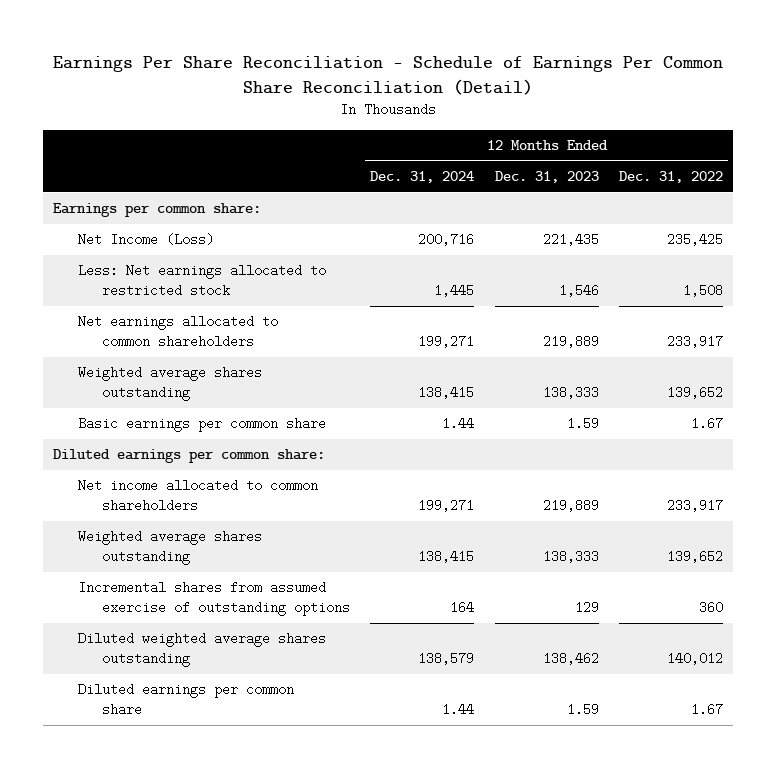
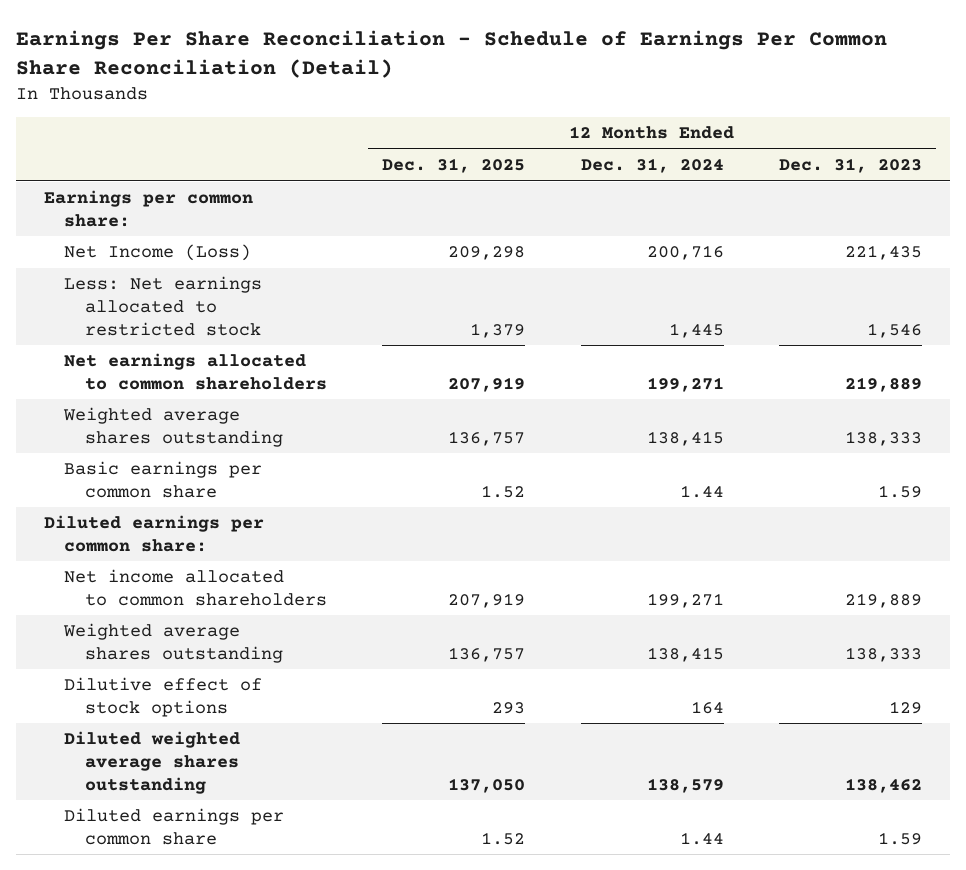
- | 12 Months Ended Dec. 31, 2024 | 12 Months Ended Dec. 31, 2023 | 12 Months Ended Dec. 31, 2022
+ | 12 Months Ended Dec. 31, 2025 | 12 Months Ended Dec. 31, 2024 | 12 Months Ended Dec. 31, 2023
- Incremental shares from assumed exercise of outstanding options | 164 | 129 | 360
+ Dilutive effect of stock options | 293 | 164 | 129

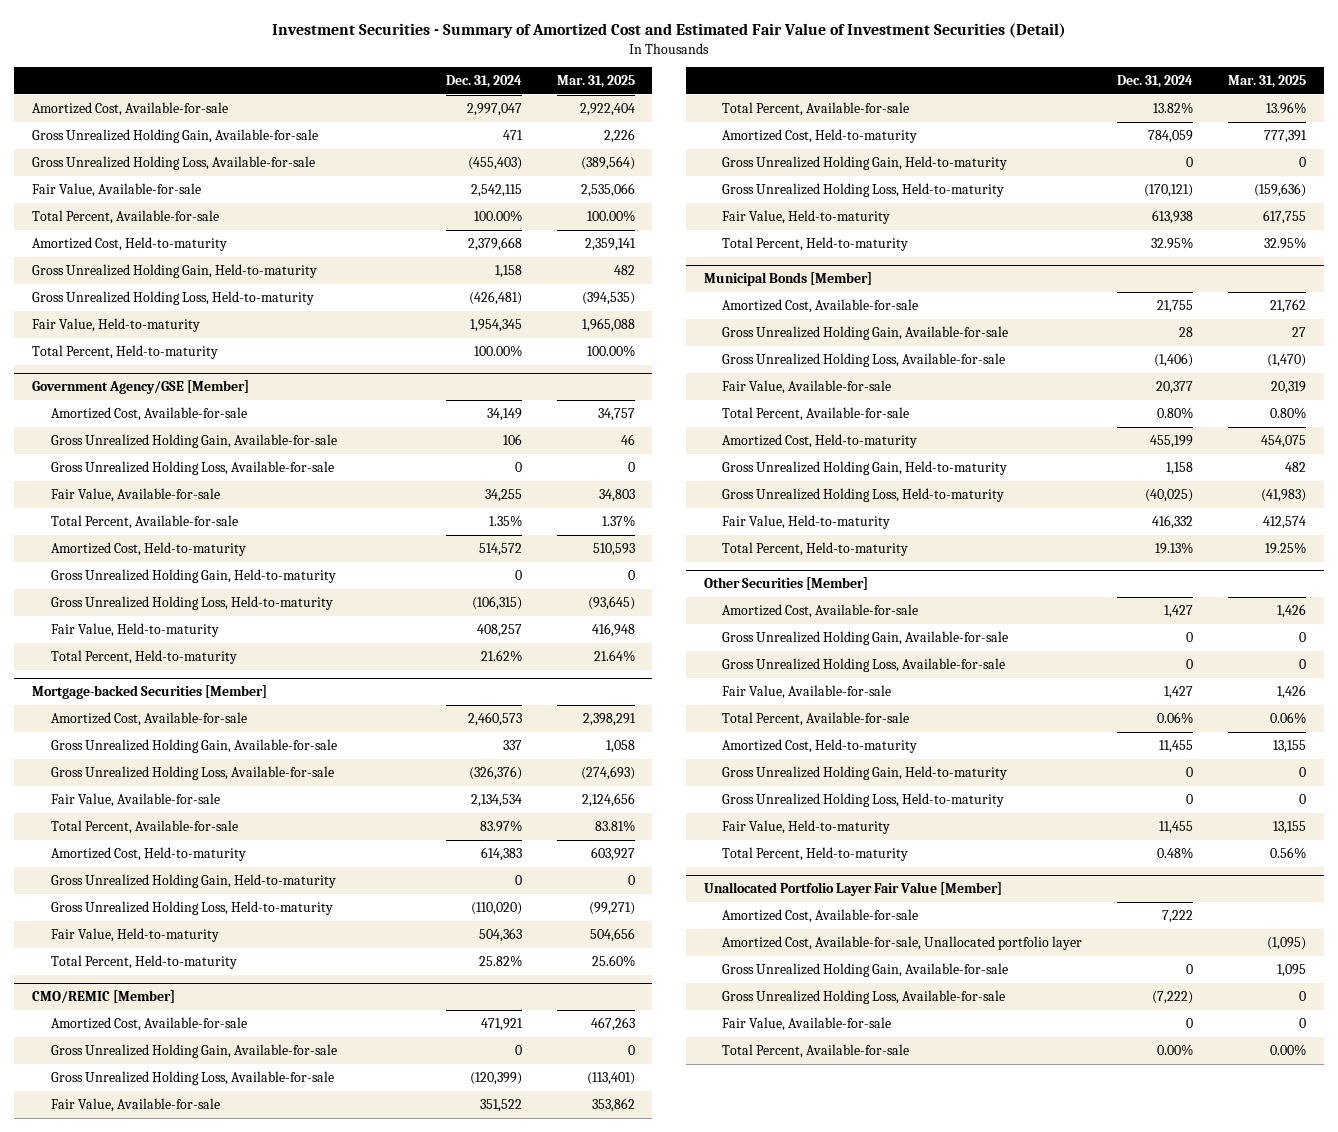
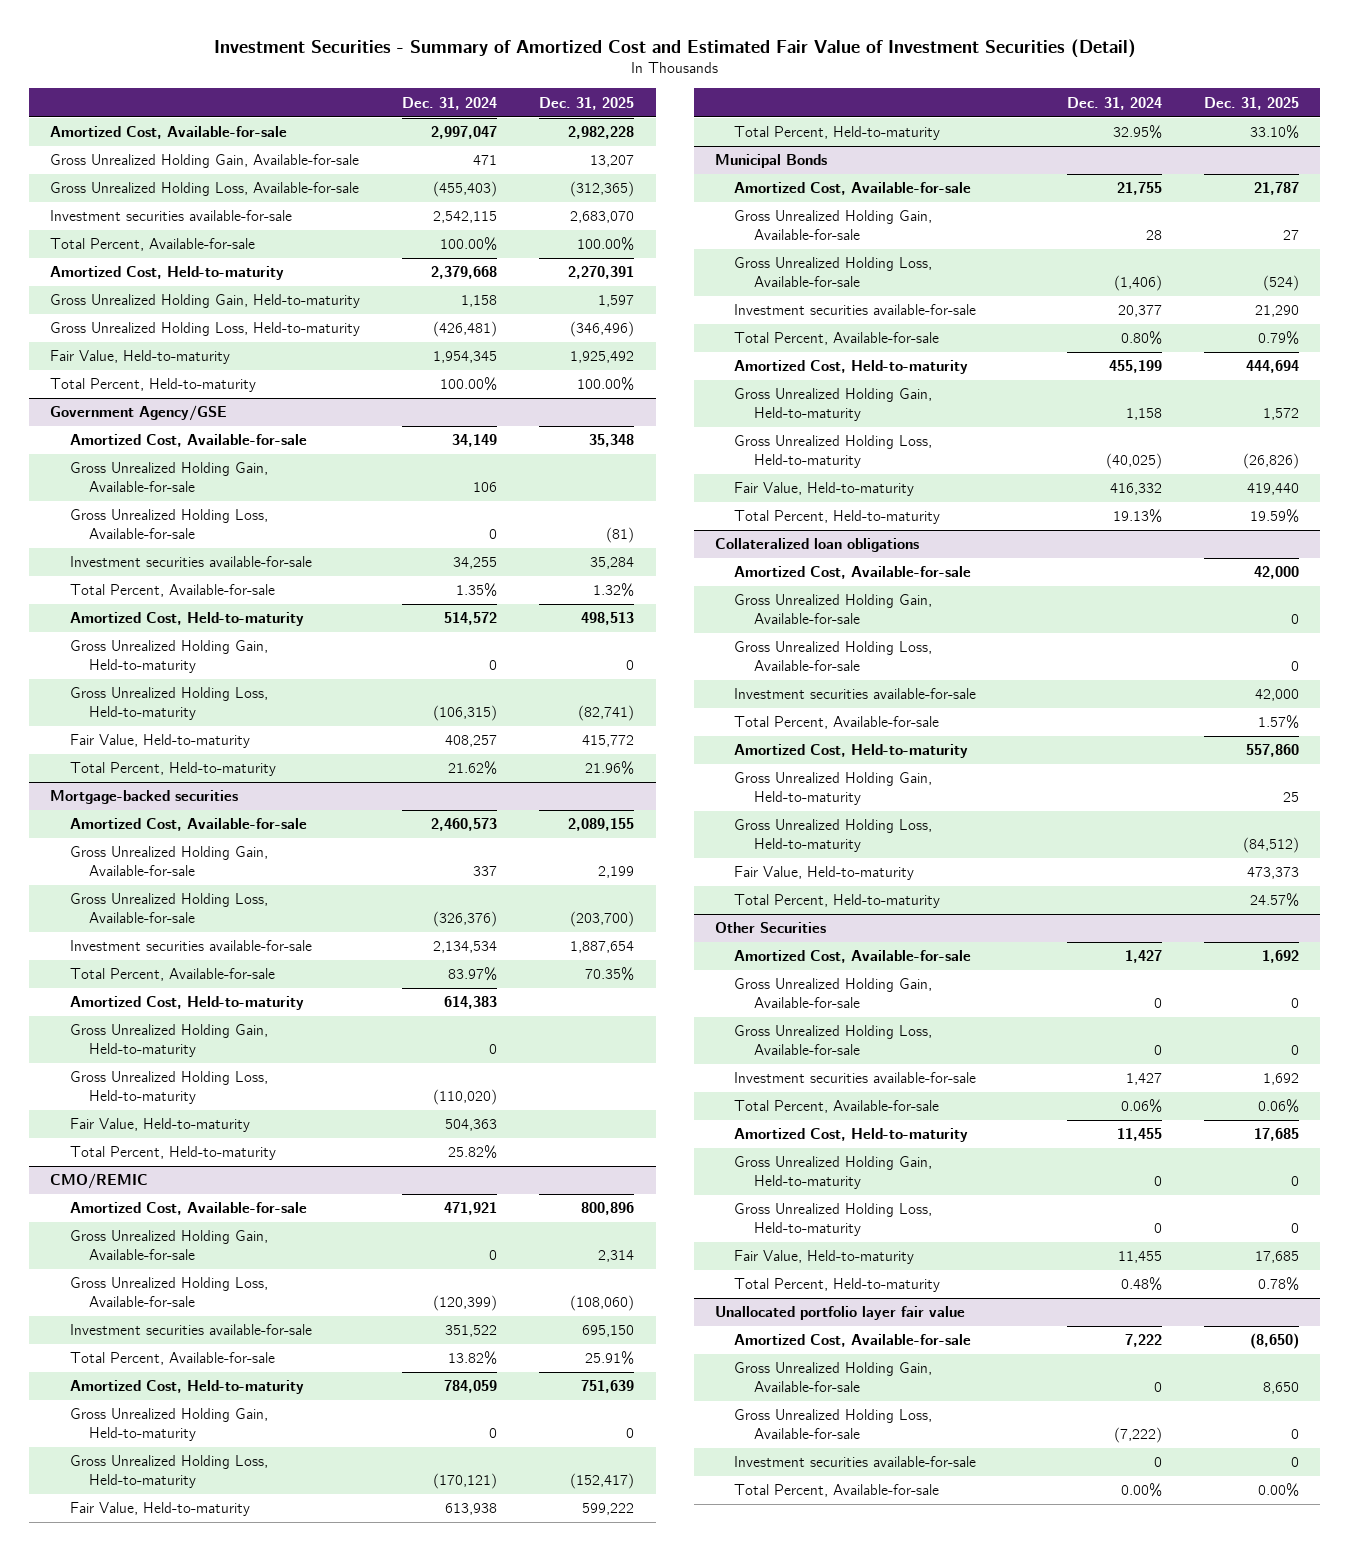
- | Dec. 31, 2024 | Mar. 31, 2025
+ | Dec. 31, 2024 | Dec. 31, 2025
- Fair Value, Available-for-sale | 2,542,115 | 2,535,066
+ Investment securities available-for-sale | 2,542,115 | 2,683,070
- Government Agency/GSE [Member]
+ Government Agency/GSE
- Fair Value, Available-for-sale | 34,255 | 34,803
+ Investment securities available-for-sale | 34,255 | 35,284
- Mortgage-backed Securities [Member]
+ Mortgage-backed securities
- Fair Value, Available-for-sale | 2,134,534 | 2,124,656
+ Investment securities available-for-sale | 2,134,534 | 1,887,654
- CMO/REMIC [Member]
+ CMO/REMIC
- Fair Value, Available-for-sale | 351,522 | 353,862
+ Investment securities available-for-sale | 351,522 | 695,150
- Municipal Bonds [Member]
+ Municipal Bonds
- Fair Value, Available-for-sale | 20,377 | 20,319
+ Investment securities available-for-sale | 20,377 | 21,290
- Other Securities [Member]
+ Collateralized loan obligations
+ Amortized Cost, Available-for-sale | | 42,000
+ Gross Unrealized Holding Gain, Available-for-sale | | 0
+ Gross Unrealized Holding Loss, Available-for-sale | | 0
+ Investment securities available-for-sale | | 42,000
+ Total Percent, Available-for-sale | | 1.57%
+ Amortized Cost, Held-to-maturity | | 557,860
+ Gross Unrealized Holding Gain, Held-to-maturity | | 25
+ Gross Unrealized Holding Loss, Held-to-maturity | | (84,512)
+ Fair Value, Held-to-maturity | | 473,373
+ Total Percent, Held-to-maturity | | 24.57%
+ Other Securities
- Fair Value, Available-for-sale | 1,427 | 1,426
+ Investment securities available-for-sale | 1,427 | 1,692
- Unallocated Portfolio Layer Fair Value [Member]
+ Unallocated portfolio layer fair value
- Amortized Cost, Available-for-sale, Unallocated portfolio layer | | (1,095)
- Fair Value, Available-for-sale | 0 | 0
+ Investment securities available-for-sale | 0 | 0

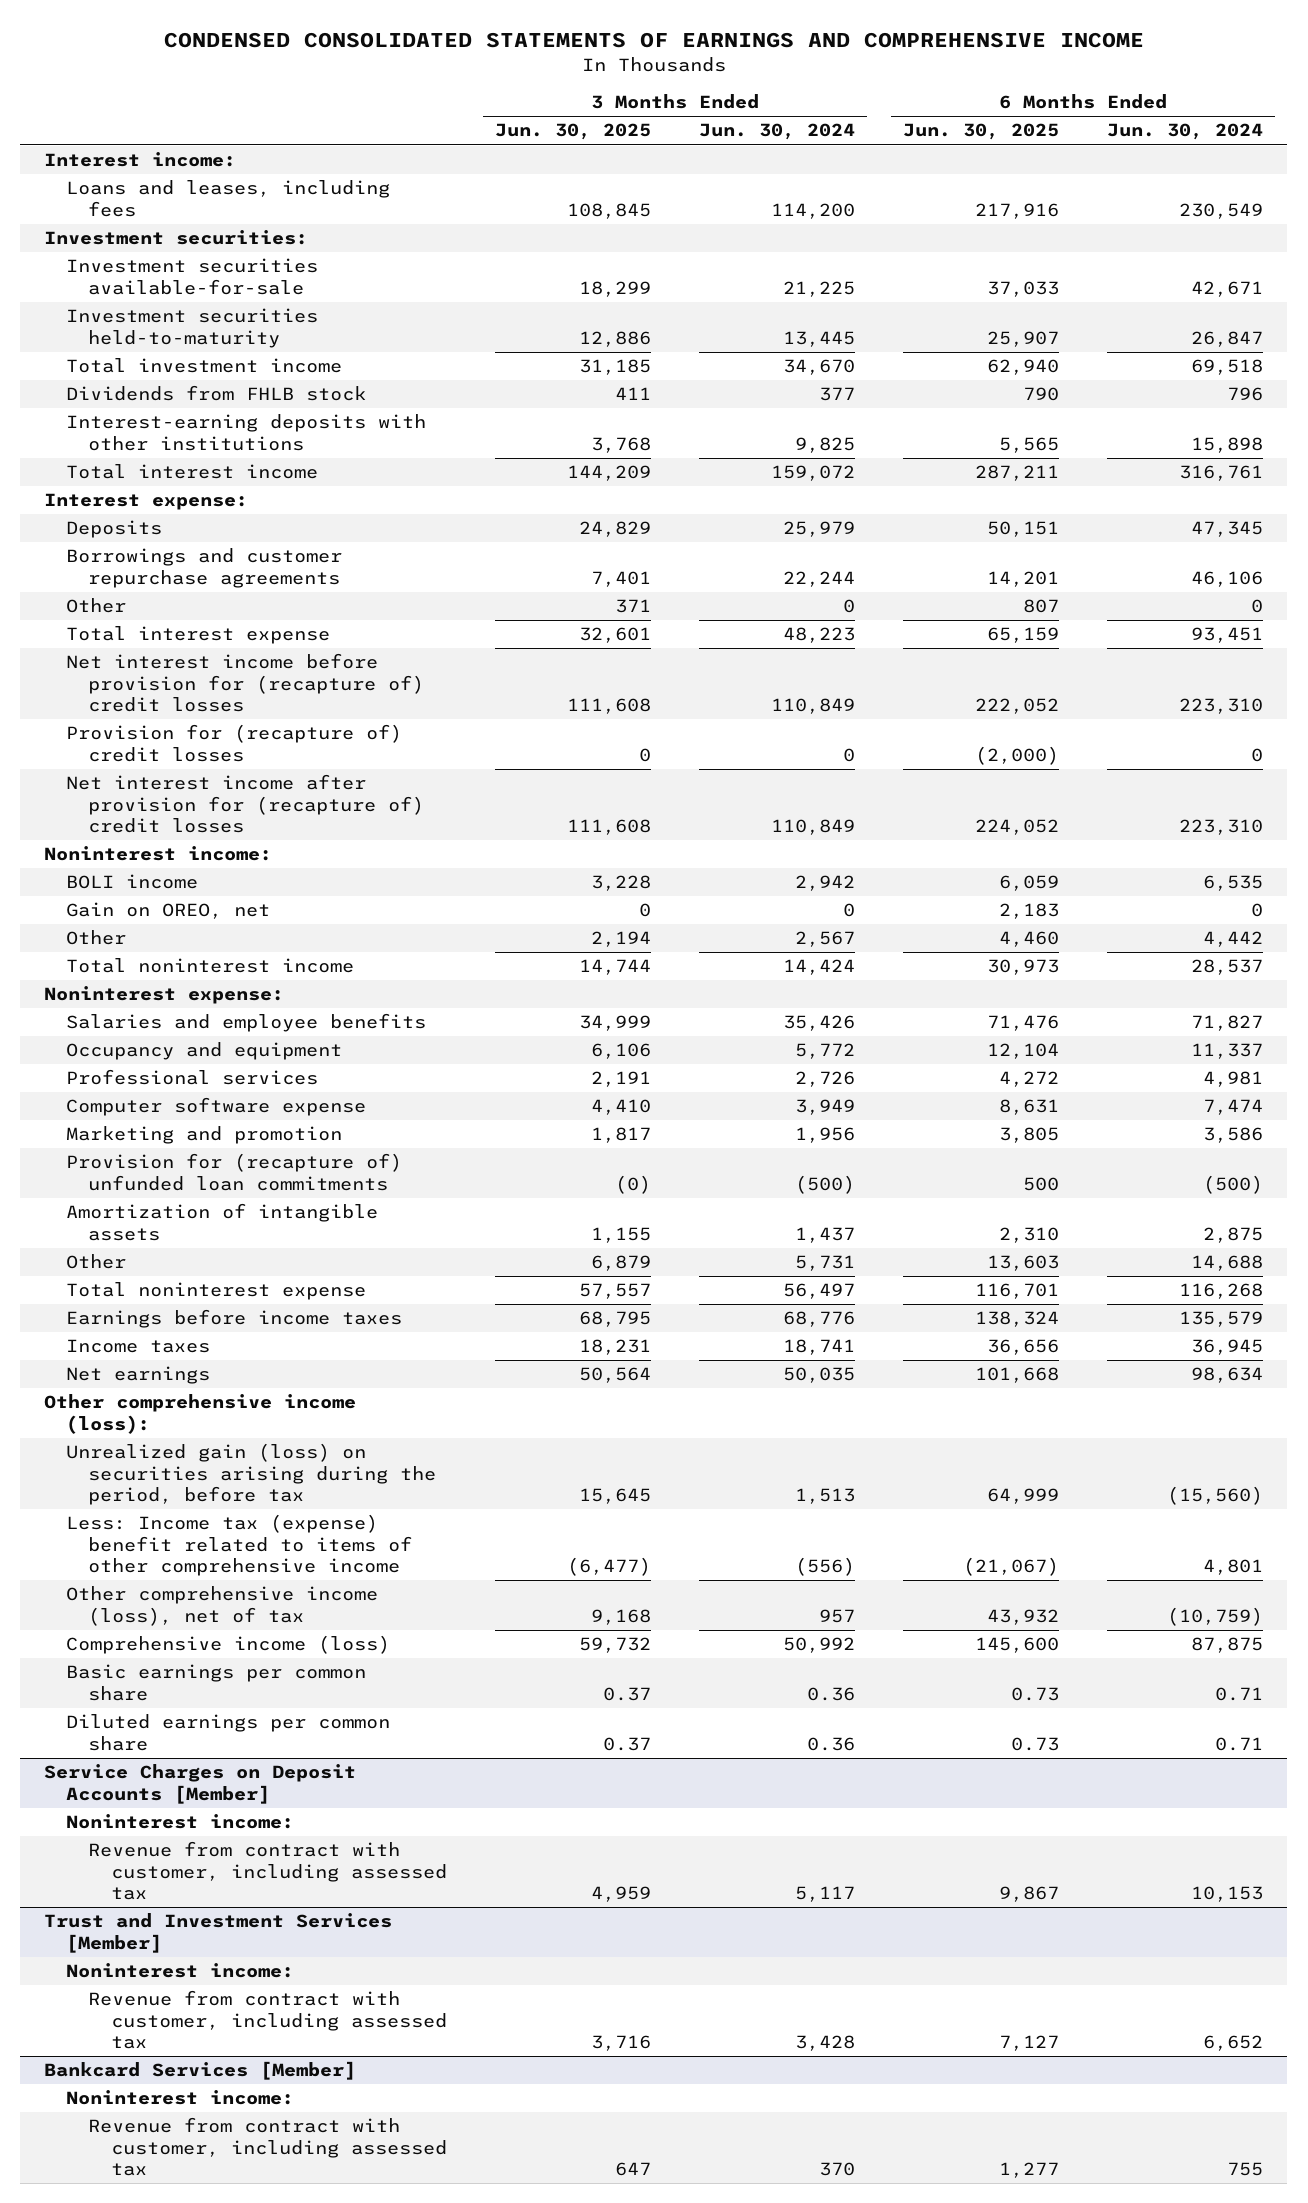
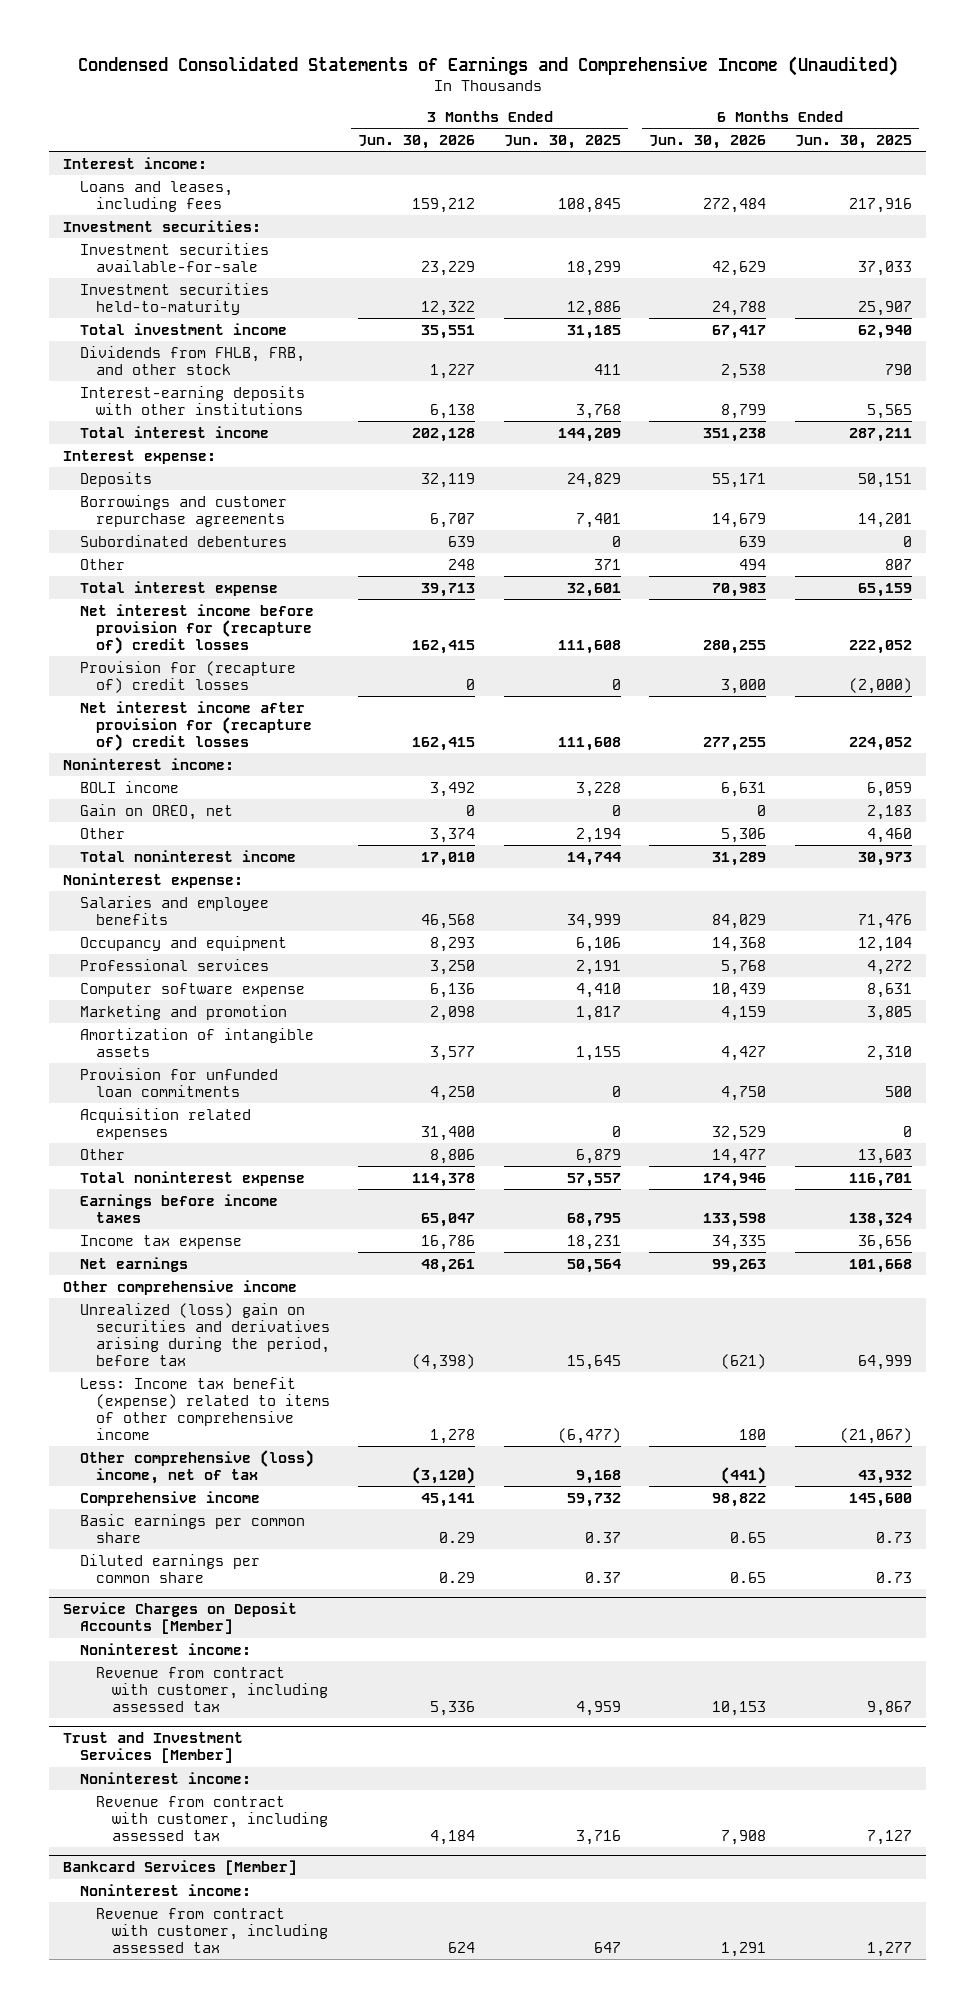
- CONDENSED CONSOLIDATED STATEMENTS OF EARNINGS AND COMPREHENSIVE INCOME
+ Condensed Consolidated Statements of Earnings and Comprehensive Income (Unaudited)
- | 3 Months Ended Jun. 30, 2025 | 3 Months Ended Jun. 30, 2024 | 6 Months Ended Jun. 30, 2025 | 6 Months Ended Jun. 30, 2024
+ | 3 Months Ended Jun. 30, 2026 | 3 Months Ended Jun. 30, 2025 | 6 Months Ended Jun. 30, 2026 | 6 Months Ended Jun. 30, 2025
- Dividends from FHLB stock | 411 | 377 | 790 | 796
+ Dividends from FHLB, FRB, and other stock | 1,227 | 411 | 2,538 | 790
+ Subordinated debentures | 639 | 0 | 639 | 0
- Provision for (recapture of) unfunded loan commitments | (0) | (500) | 500 | (500)
+ Provision for unfunded loan commitments | 4,250 | 0 | 4,750 | 500
+ Acquisition related expenses | 31,400 | 0 | 32,529 | 0
- Income taxes | 18,231 | 18,741 | 36,656 | 36,945
+ Income tax expense | 16,786 | 18,231 | 34,335 | 36,656
- Other comprehensive income (loss):
- Unrealized gain (loss) on securities arising during the period, before tax | 15,645 | 1,513 | 64,999 | (15,560)
- Less: Income tax (expense) benefit related to items of other comprehensive income | (6,477) | (556) | (21,067) | 4,801
- Other comprehensive income (loss), net of tax | 9,168 | 957 | 43,932 | (10,759)
- Comprehensive income (loss) | 59,732 | 50,992 | 145,600 | 87,875
+ Other comprehensive income
+ Unrealized (loss) gain on securities and derivatives arising during the period, before tax | (4,398) | 15,645 | (621) | 64,999
+ Less: Income tax benefit (expense) related to items of other comprehensive income | 1,278 | (6,477) | 180 | (21,067)
+ Other comprehensive (loss) income, net of tax | (3,120) | 9,168 | (441) | 43,932
+ Comprehensive income | 45,141 | 59,732 | 98,822 | 145,600

